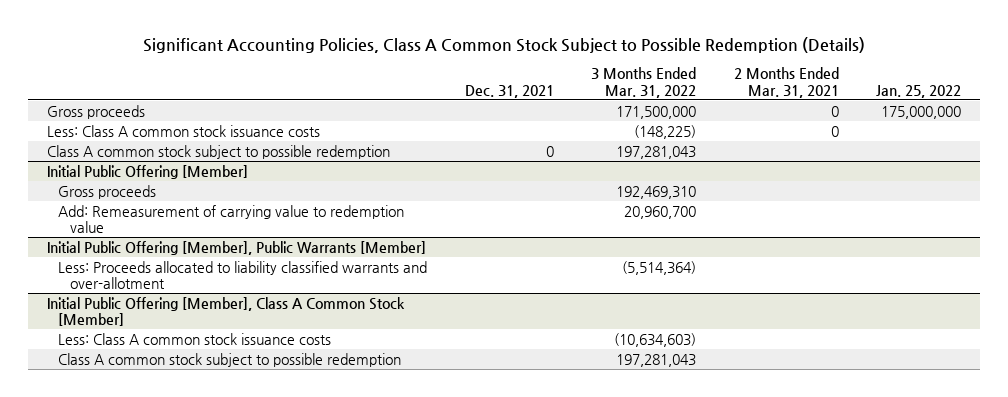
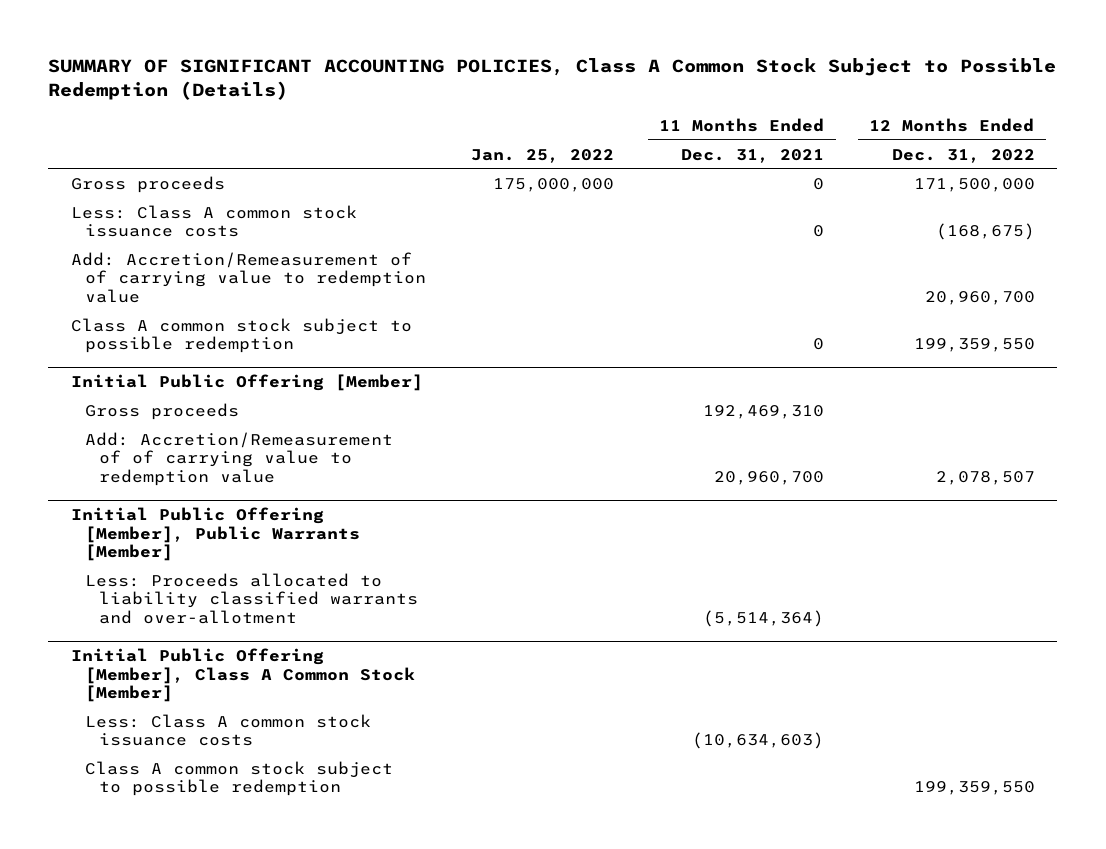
- Significant Accounting Policies, Class A Common Stock Subject to Possible Redemption (Details)
+ SUMMARY OF SIGNIFICANT ACCOUNTING POLICIES, Class A Common Stock Subject to Possible Redemption (Details)
- | Dec. 31, 2021 | 3 Months Ended Mar. 31, 2022 | 2 Months Ended Mar. 31, 2021 | Jan. 25, 2022
+ | Jan. 25, 2022 | 11 Months Ended Dec. 31, 2021 | 12 Months Ended Dec. 31, 2022
+ Add: Accretion/Remeasurement of of carrying value to redemption value | | | 20,960,700
@ Initial Public Offering [Member]
- Add: Remeasurement of carrying value to redemption value | | 20,960,700 | |
+ Add: Accretion/Remeasurement of of carrying value to redemption value | | 20,960,700 | 2,078,507

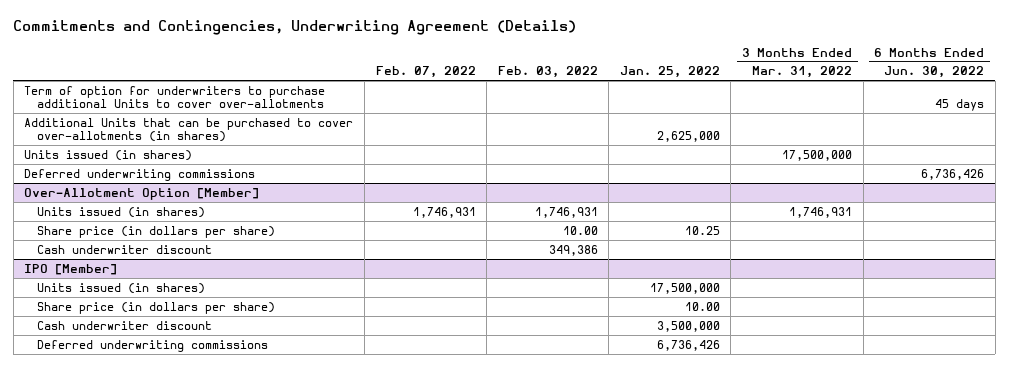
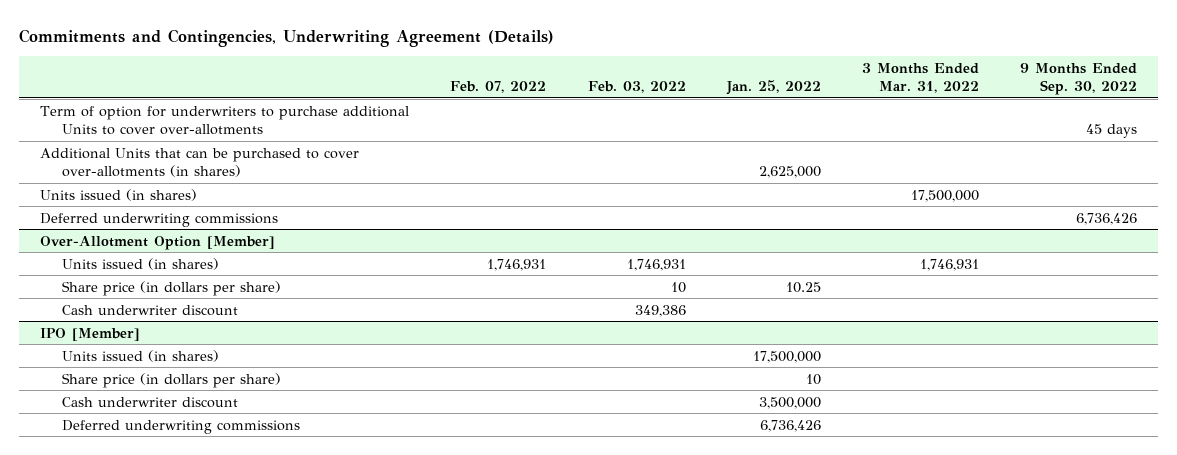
- | Feb. 07, 2022 | Feb. 03, 2022 | Jan. 25, 2022 | 3 Months Ended Mar. 31, 2022 | 6 Months Ended Jun. 30, 2022
+ | Feb. 07, 2022 | Feb. 03, 2022 | Jan. 25, 2022 | 3 Months Ended Mar. 31, 2022 | 9 Months Ended Sep. 30, 2022
@ Over-Allotment Option [Member]
- Share price (in dollars per share) | | 10.00 | 10.25 | |
+ Share price (in dollars per share) | | 10 | 10.25 | |
@ IPO [Member]
- Share price (in dollars per share) | | | 10.00 | |
+ Share price (in dollars per share) | | | 10 | |

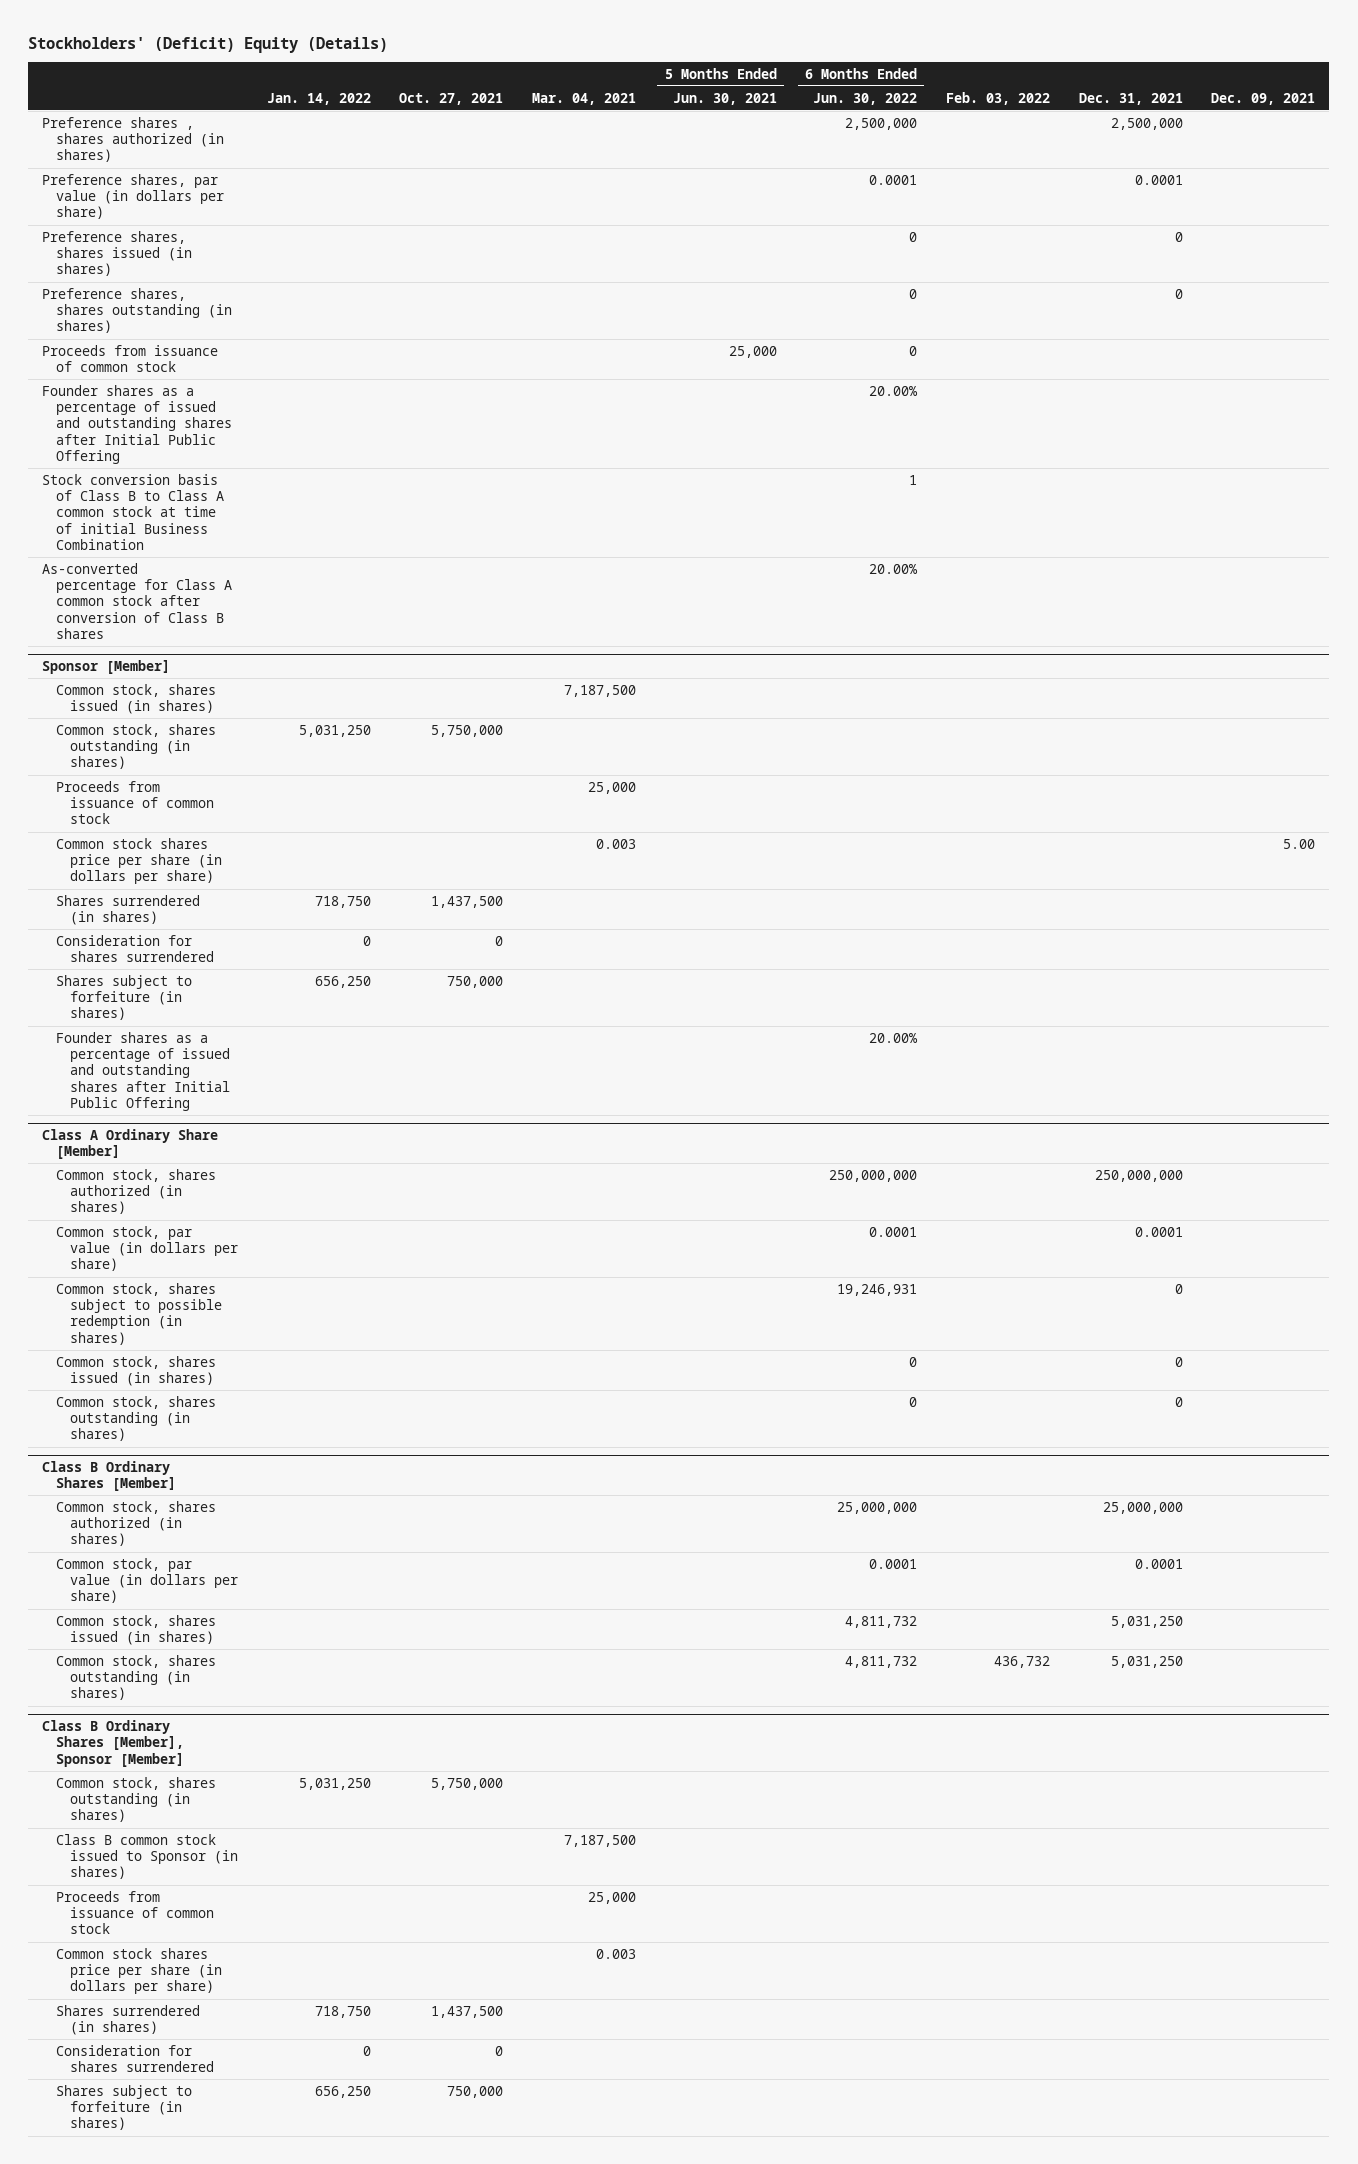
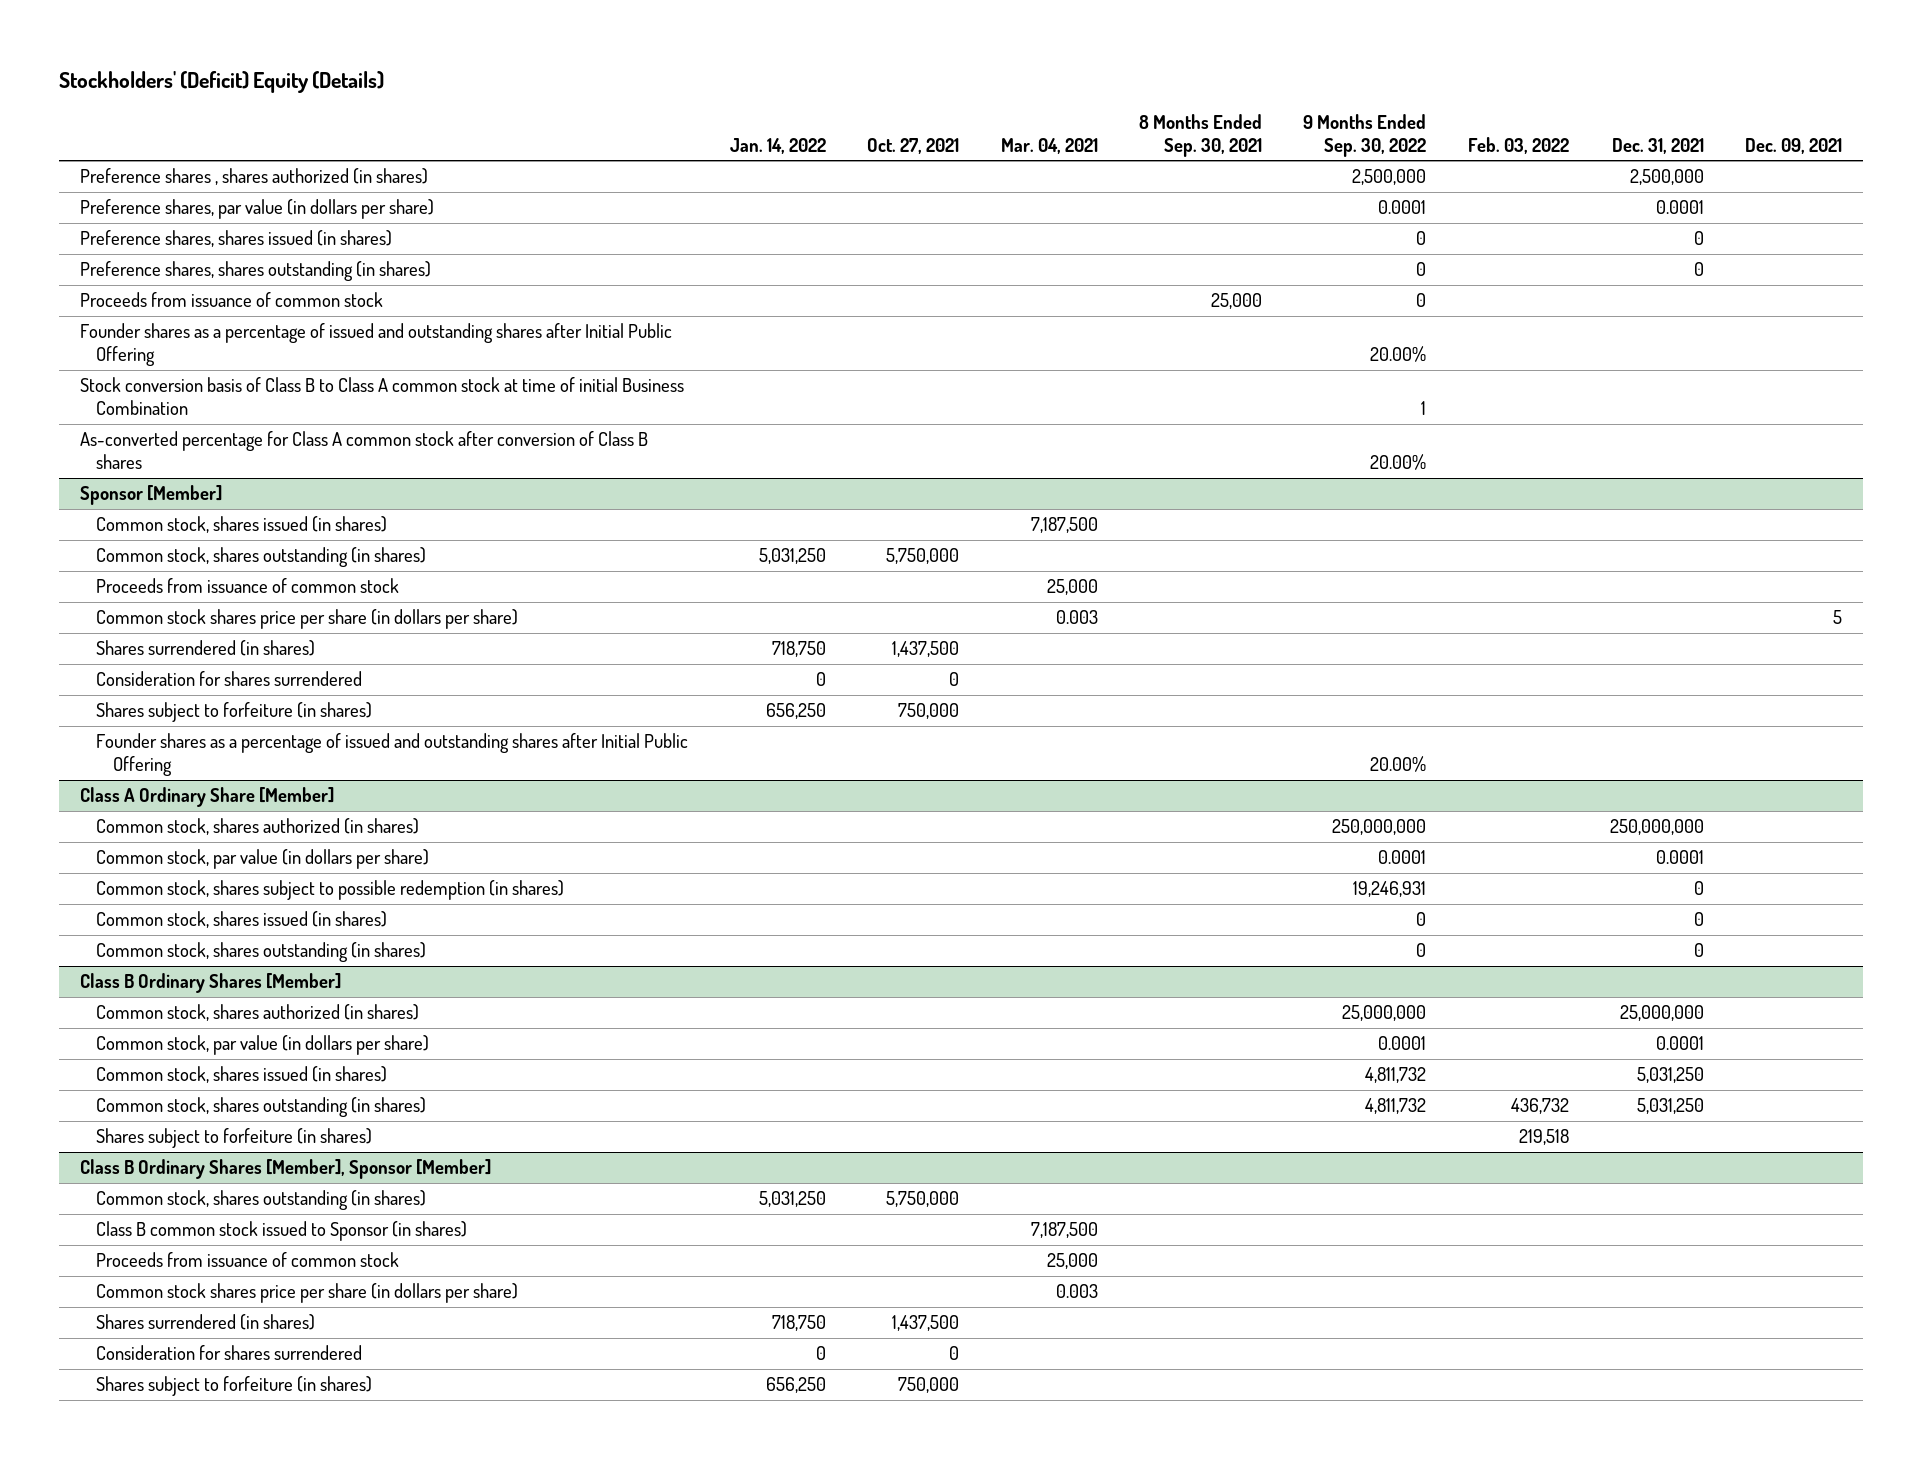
- | Jan. 14, 2022 | Oct. 27, 2021 | Mar. 04, 2021 | 5 Months Ended Jun. 30, 2021 | 6 Months Ended Jun. 30, 2022 | Feb. 03, 2022 | Dec. 31, 2021 | Dec. 09, 2021
+ | Jan. 14, 2022 | Oct. 27, 2021 | Mar. 04, 2021 | 8 Months Ended Sep. 30, 2021 | 9 Months Ended Sep. 30, 2022 | Feb. 03, 2022 | Dec. 31, 2021 | Dec. 09, 2021
@ Sponsor [Member]
- Common stock shares price per share (in dollars per share) | | | 0.003 | | | | | 5.00
+ Common stock shares price per share (in dollars per share) | | | 0.003 | | | | | 5
@ Class B Ordinary Shares [Member]
+ Shares subject to forfeiture (in shares) | | | | | | 219,518 | |

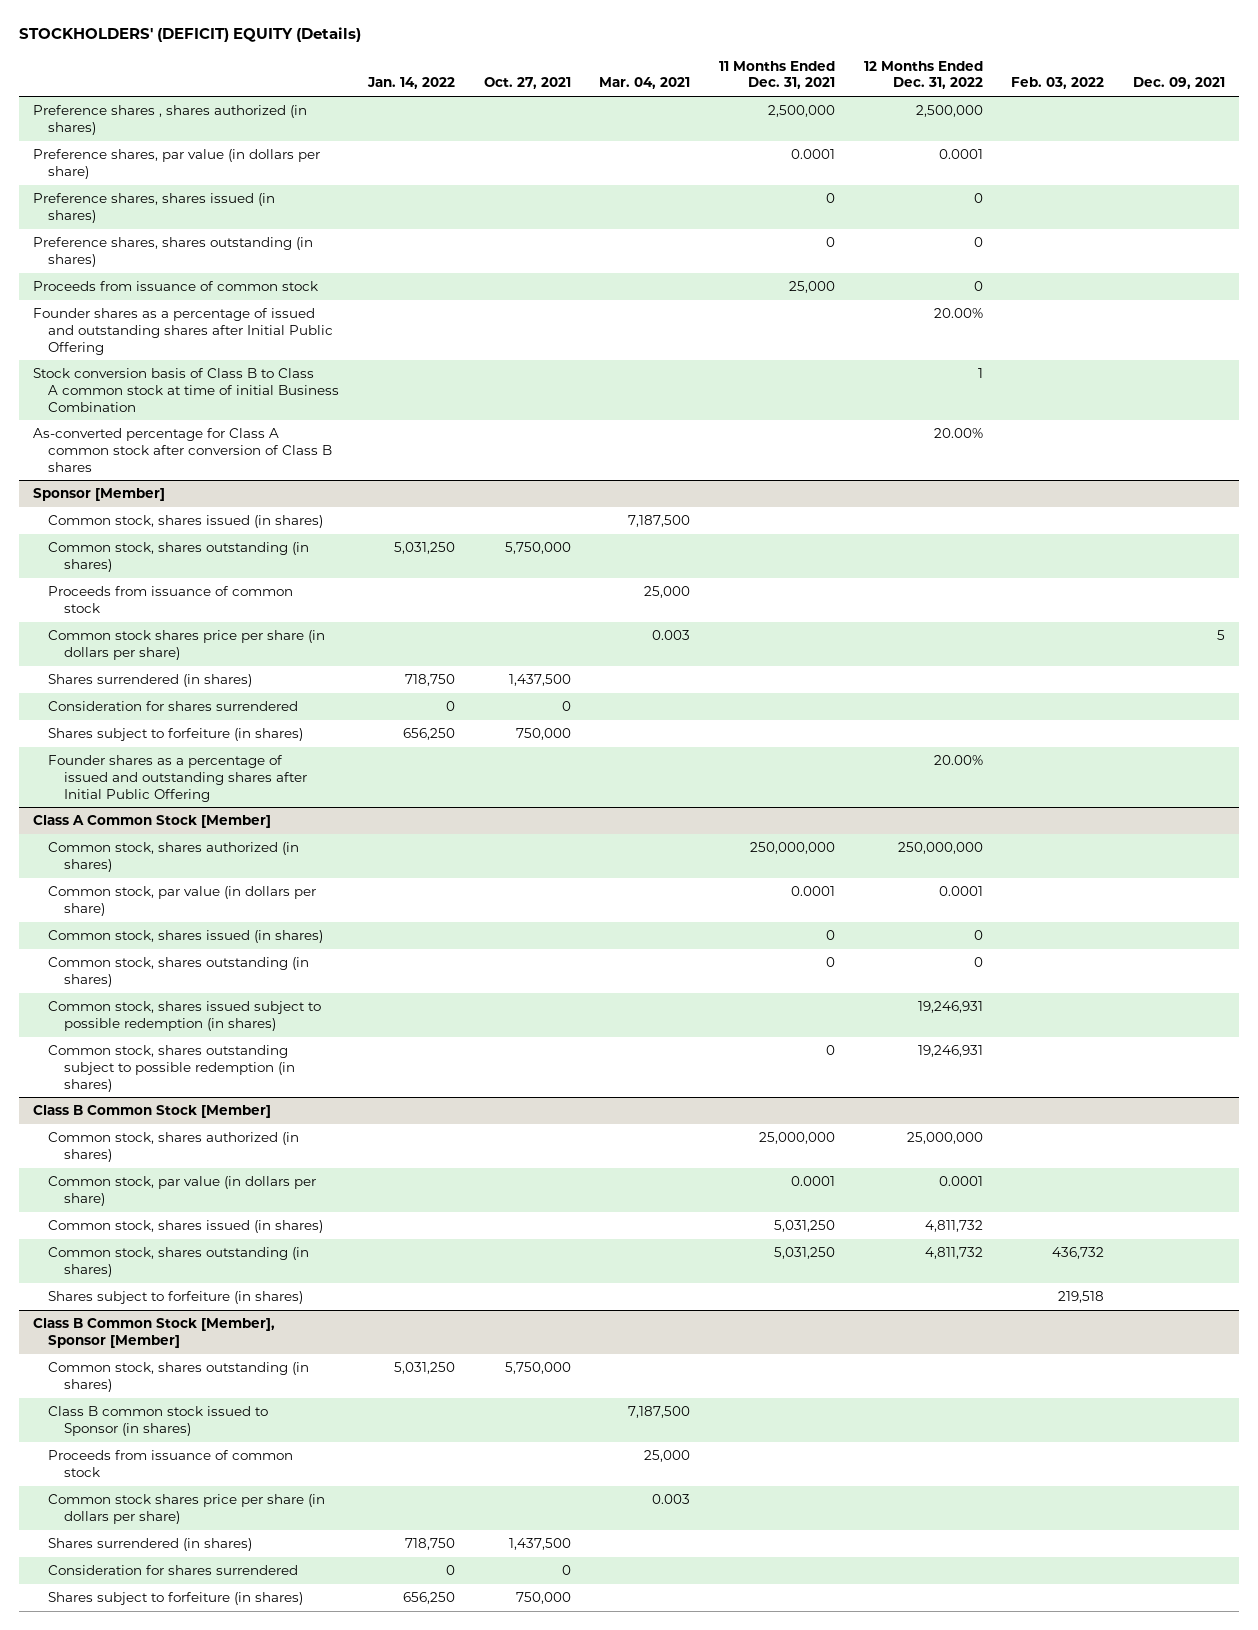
- Stockholders' (Deficit) Equity (Details)
+ STOCKHOLDERS' (DEFICIT) EQUITY (Details)
- | Jan. 14, 2022 | Oct. 27, 2021 | Mar. 04, 2021 | 8 Months Ended Sep. 30, 2021 | 9 Months Ended Sep. 30, 2022 | Feb. 03, 2022 | Dec. 31, 2021 | Dec. 09, 2021
+ | Jan. 14, 2022 | Oct. 27, 2021 | Mar. 04, 2021 | 11 Months Ended Dec. 31, 2021 | 12 Months Ended Dec. 31, 2022 | Feb. 03, 2022 | Dec. 09, 2021
- Class A Ordinary Share [Member]
+ Class A Common Stock [Member]
- Common stock, shares subject to possible redemption (in shares) | | | | | 19,246,931 | | 0 |
- Class B Ordinary Shares [Member]
+ Common stock, shares issued subject to possible redemption (in shares) | | | | | 19,246,931 | |
+ Common stock, shares outstanding subject to possible redemption (in shares) | | | | 0 | 19,246,931 | |
+ Class B Common Stock [Member]
- Class B Ordinary Shares [Member], Sponsor [Member]
+ Class B Common Stock [Member], Sponsor [Member]

